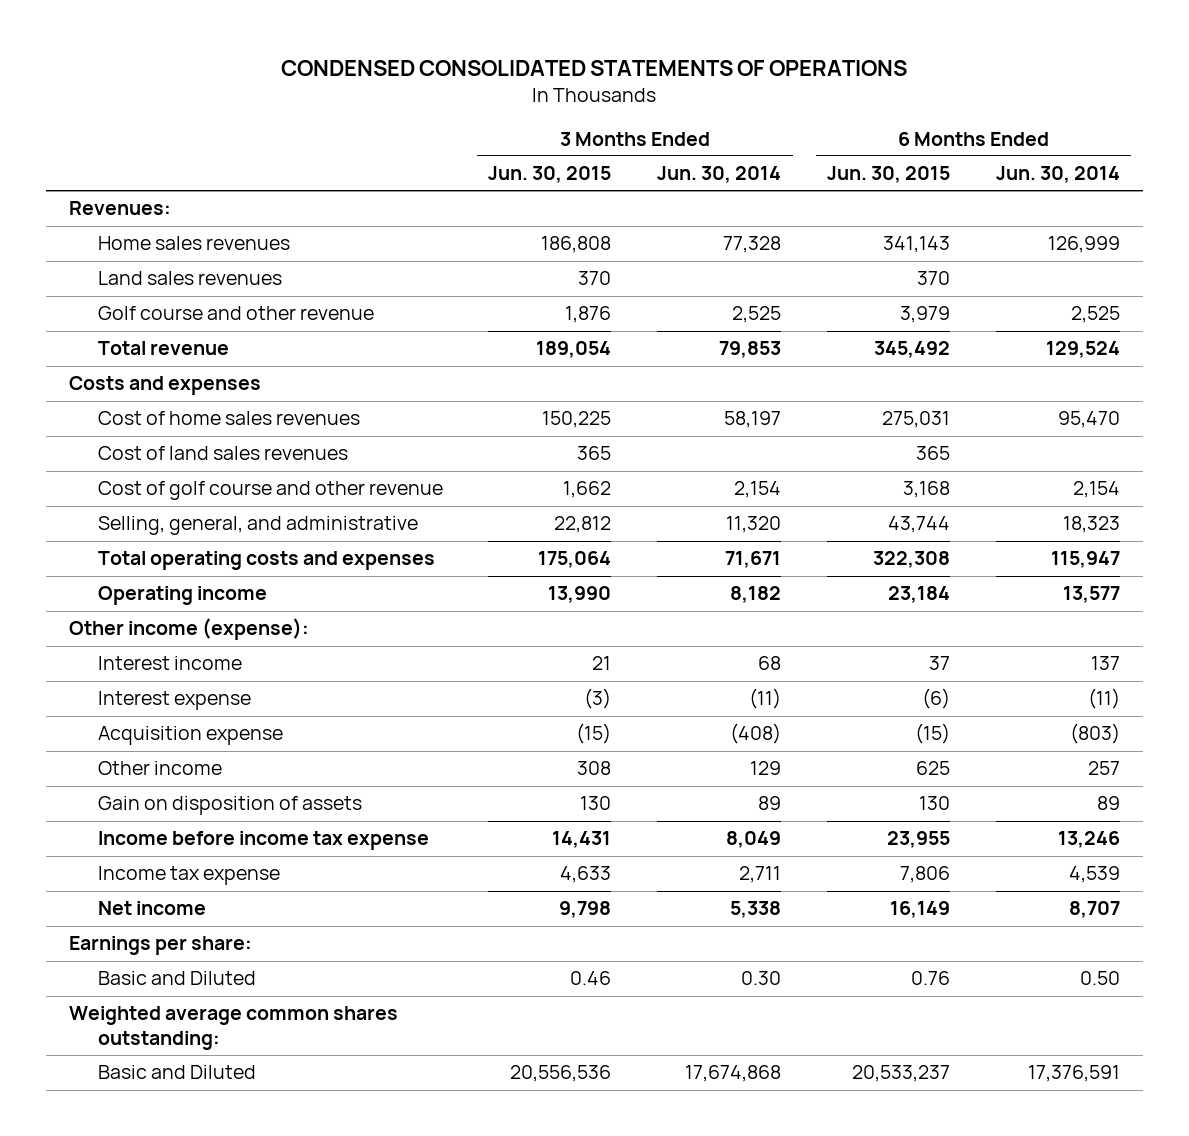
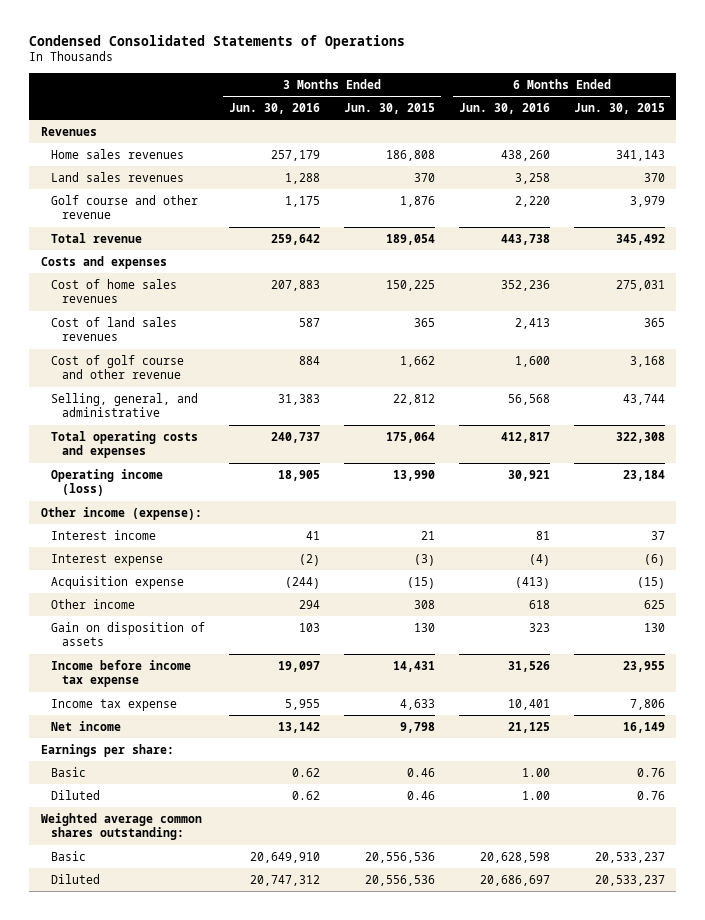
- CONDENSED CONSOLIDATED STATEMENTS OF OPERATIONS
+ Condensed Consolidated Statements of Operations
- | 3 Months Ended Jun. 30, 2015 | 3 Months Ended Jun. 30, 2014 | 6 Months Ended Jun. 30, 2015 | 6 Months Ended Jun. 30, 2014
+ | 3 Months Ended Jun. 30, 2016 | 3 Months Ended Jun. 30, 2015 | 6 Months Ended Jun. 30, 2016 | 6 Months Ended Jun. 30, 2015
- Revenues:
+ Revenues
- Operating income | 13,990 | 8,182 | 23,184 | 13,577
+ Operating income (loss) | 18,905 | 13,990 | 30,921 | 23,184
- Basic and Diluted | 0.46 | 0.30 | 0.76 | 0.50
+ Basic | 0.62 | 0.46 | 1.00 | 0.76
+ Diluted | 0.62 | 0.46 | 1.00 | 0.76
- Basic and Diluted | 20,556,536 | 17,674,868 | 20,533,237 | 17,376,591
+ Basic | 20,649,910 | 20,556,536 | 20,628,598 | 20,533,237
+ Diluted | 20,747,312 | 20,556,536 | 20,686,697 | 20,533,237

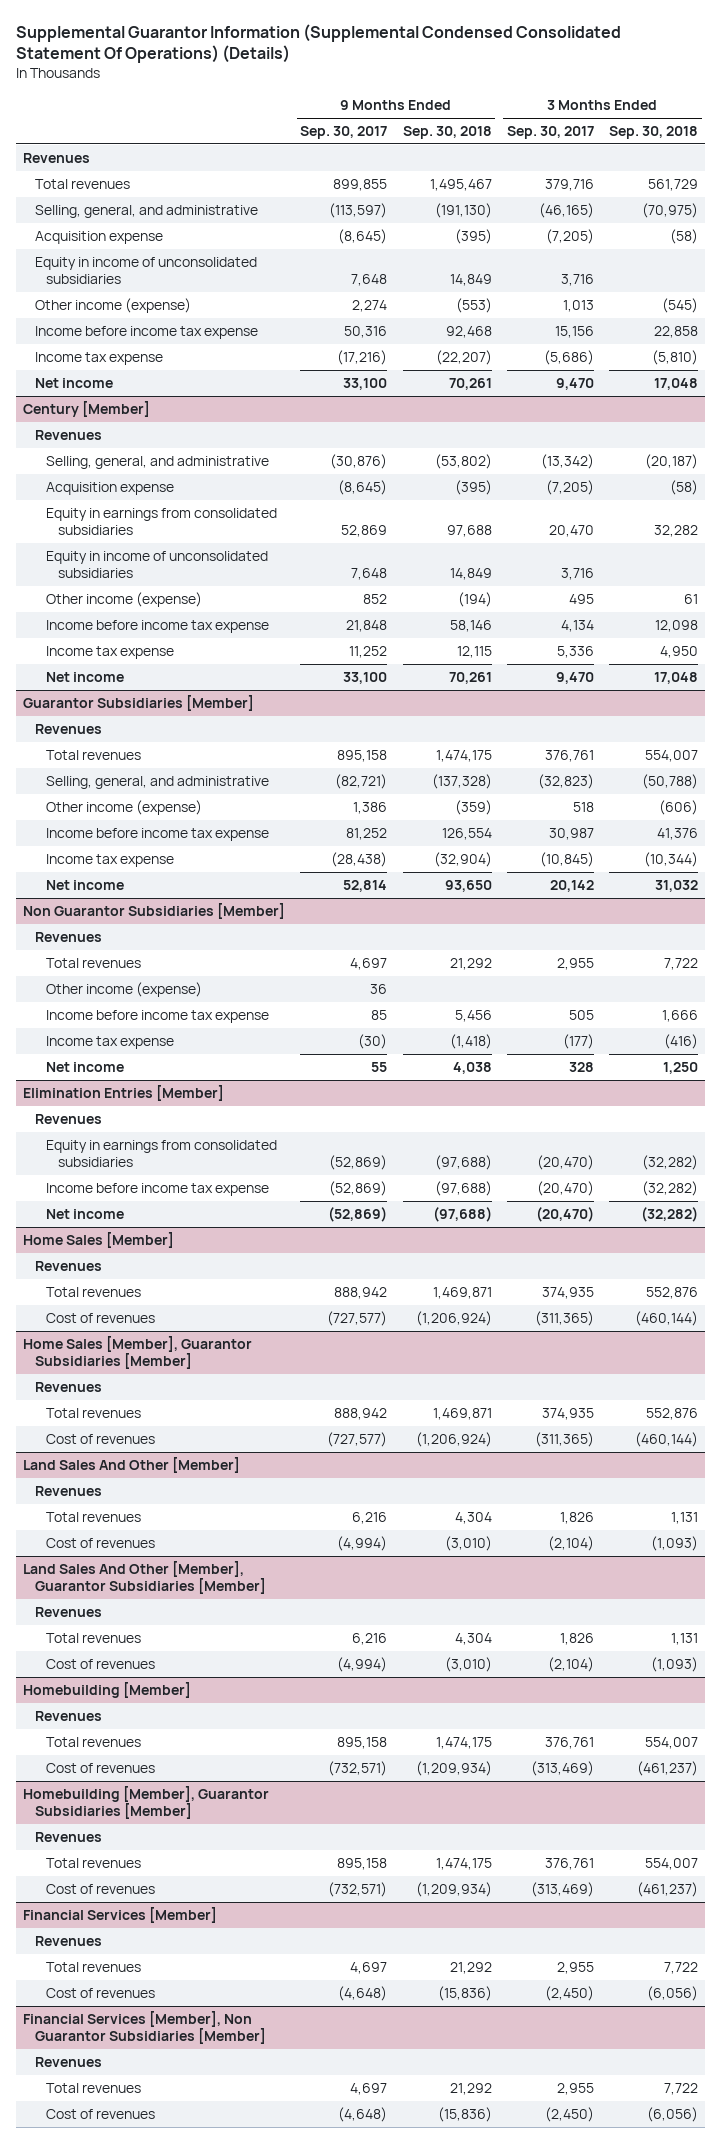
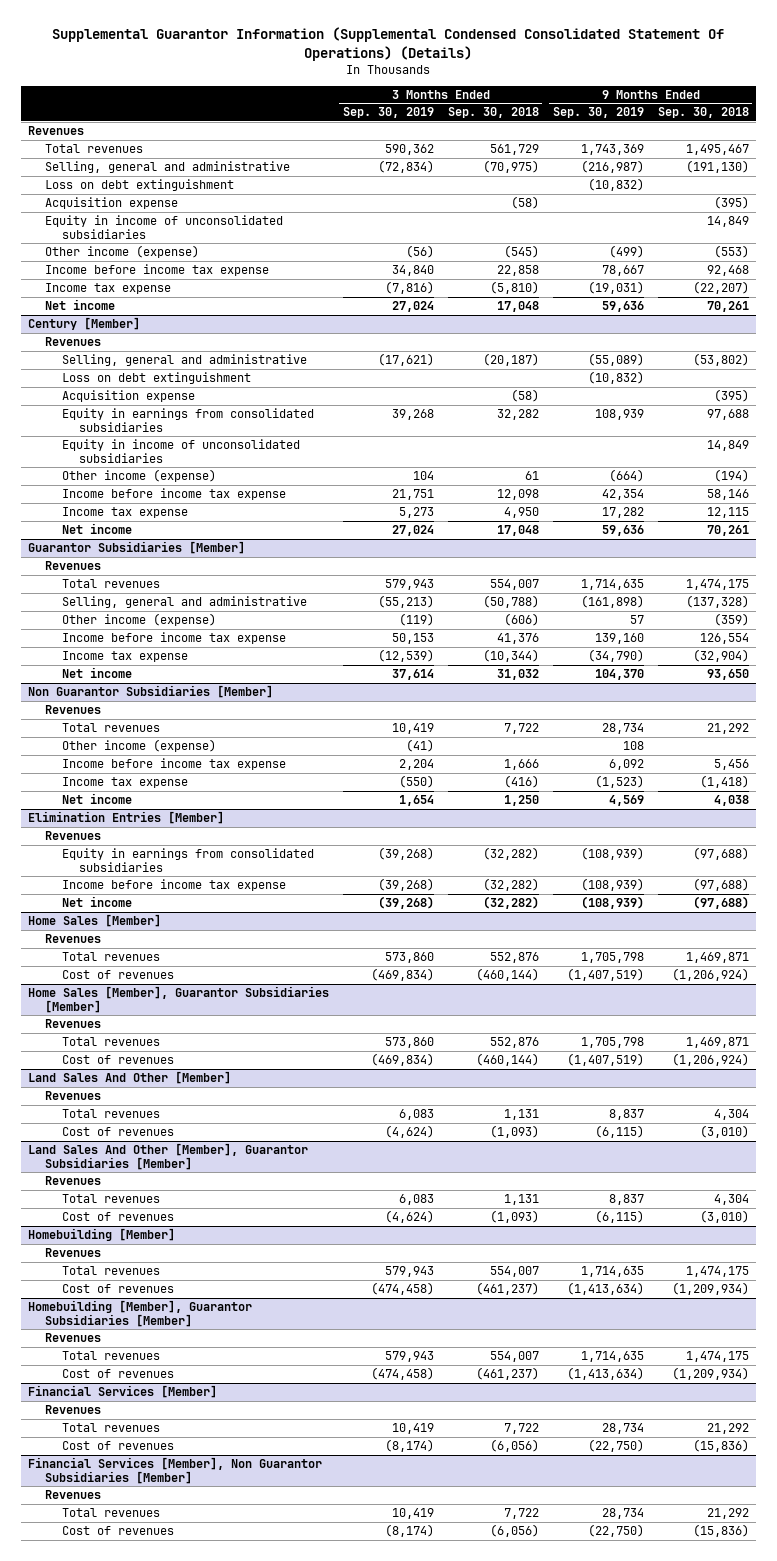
- | 9 Months Ended Sep. 30, 2017 | 9 Months Ended Sep. 30, 2018 | 3 Months Ended Sep. 30, 2017 | 3 Months Ended Sep. 30, 2018
+ | 3 Months Ended Sep. 30, 2019 | 3 Months Ended Sep. 30, 2018 | 9 Months Ended Sep. 30, 2019 | 9 Months Ended Sep. 30, 2018
- Selling, general, and administrative | (113,597) | (191,130) | (46,165) | (70,975)
+ Selling, general and administrative | (72,834) | (70,975) | (216,987) | (191,130)
+ Loss on debt extinguishment | | | (10,832) |
@ Century [Member]
- Selling, general, and administrative | (30,876) | (53,802) | (13,342) | (20,187)
+ Selling, general and administrative | (17,621) | (20,187) | (55,089) | (53,802)
+ Loss on debt extinguishment | | | (10,832) |
@ Guarantor Subsidiaries [Member]
- Selling, general, and administrative | (82,721) | (137,328) | (32,823) | (50,788)
+ Selling, general and administrative | (55,213) | (50,788) | (161,898) | (137,328)

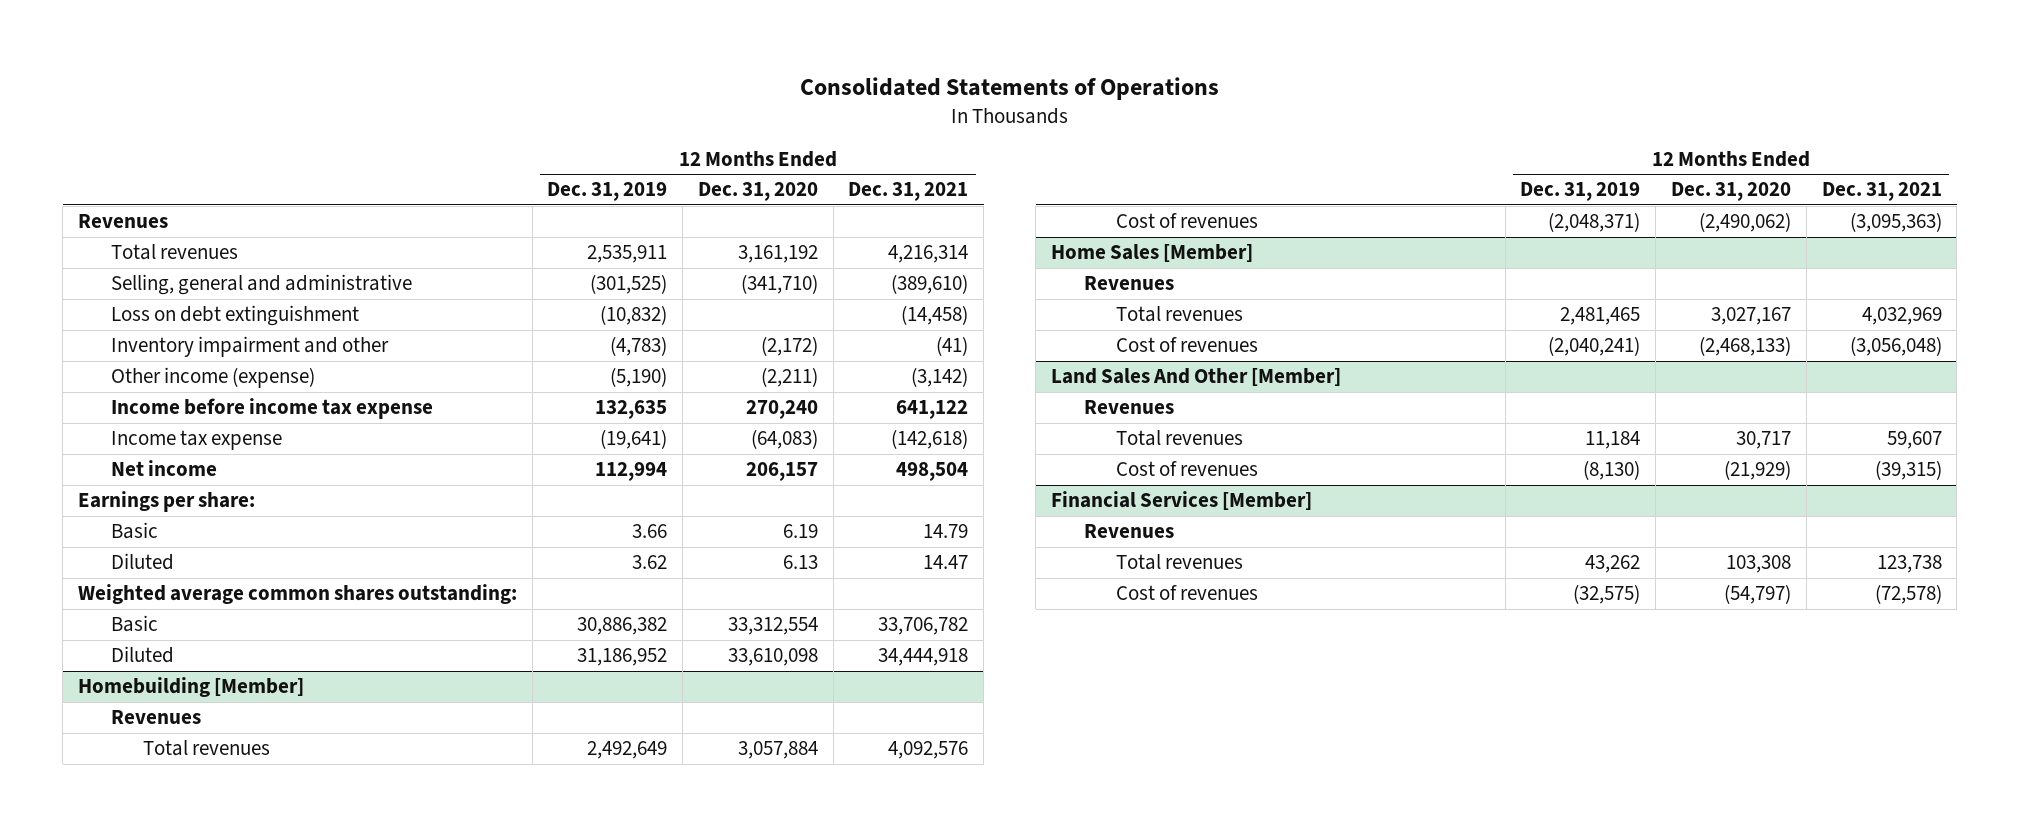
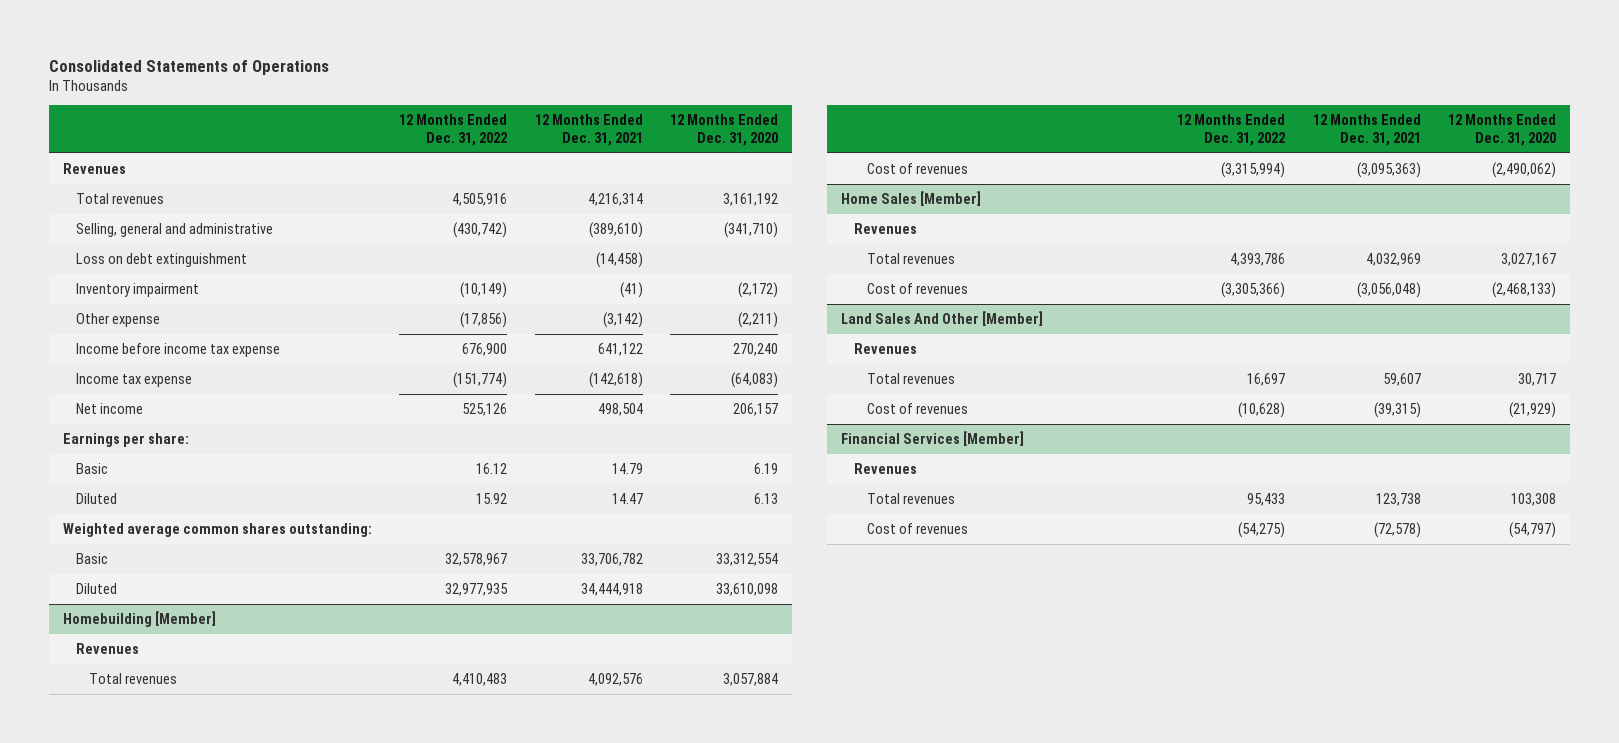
- | 12 Months Ended Dec. 31, 2019 | 12 Months Ended Dec. 31, 2020 | 12 Months Ended Dec. 31, 2021
+ | 12 Months Ended Dec. 31, 2022 | 12 Months Ended Dec. 31, 2021 | 12 Months Ended Dec. 31, 2020
- Inventory impairment and other | (4,783) | (2,172) | (41)
- Other income (expense) | (5,190) | (2,211) | (3,142)
+ Inventory impairment | (10,149) | (41) | (2,172)
+ Other expense | (17,856) | (3,142) | (2,211)

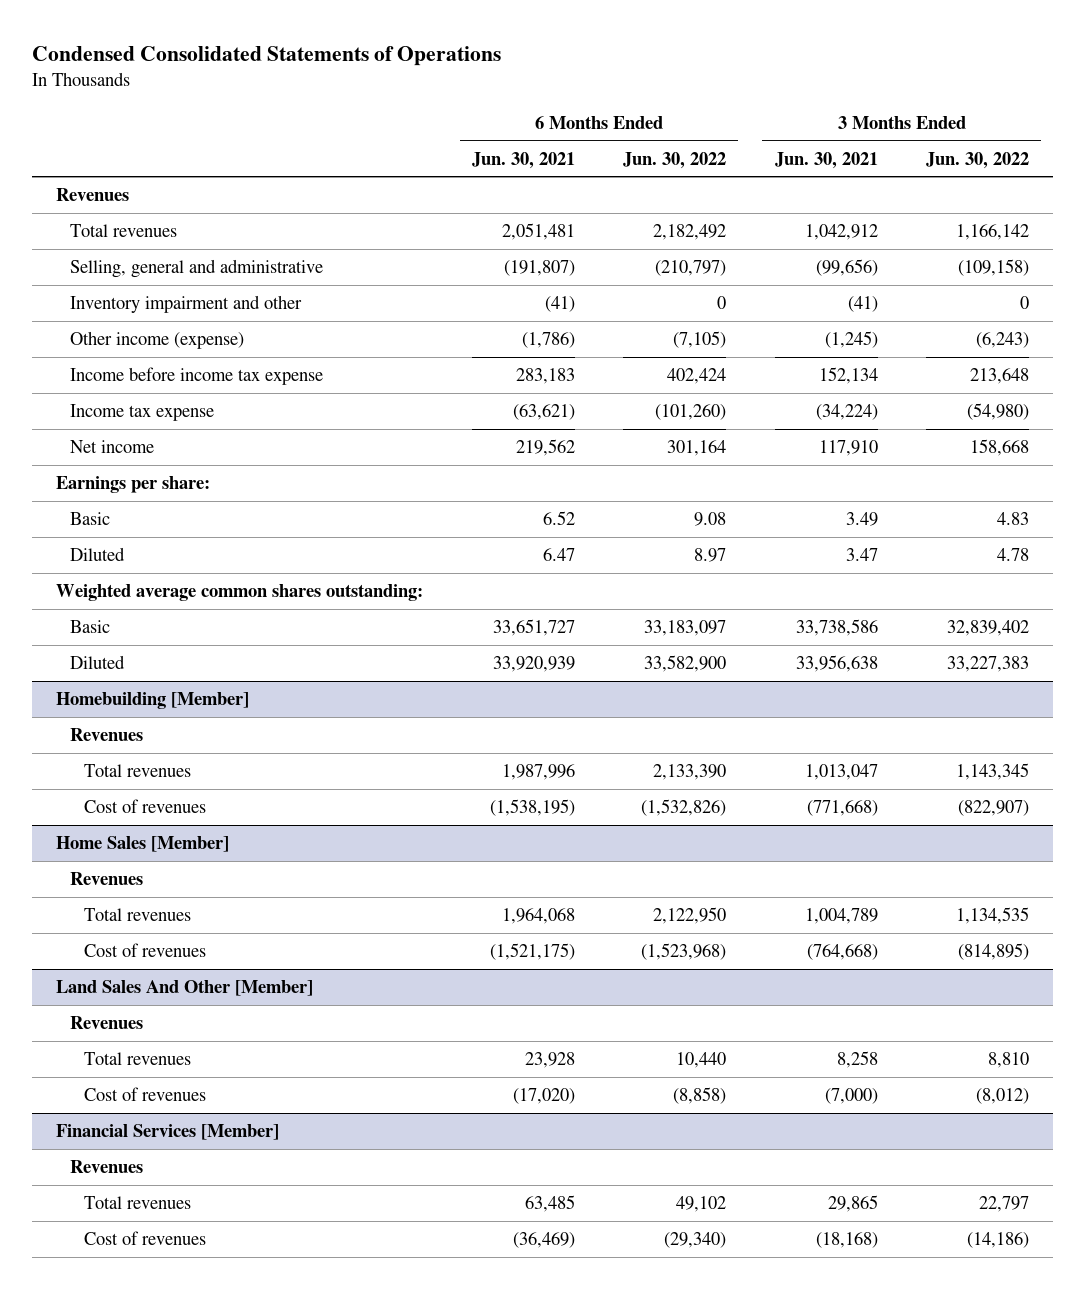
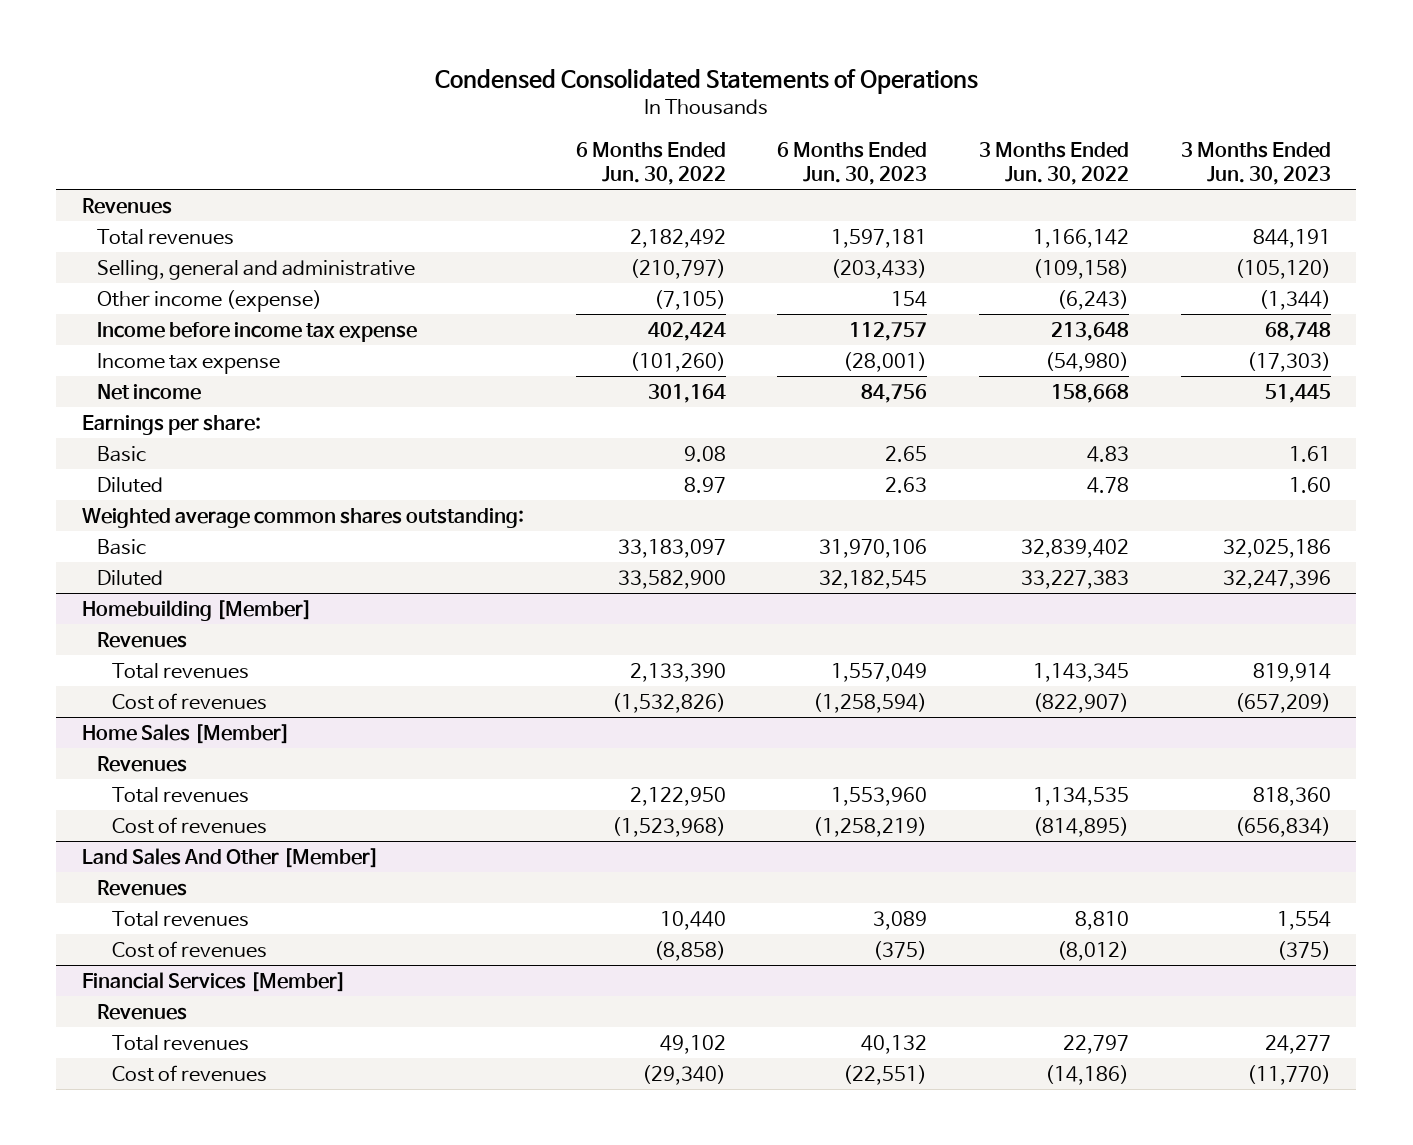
- | 6 Months Ended Jun. 30, 2021 | 6 Months Ended Jun. 30, 2022 | 3 Months Ended Jun. 30, 2021 | 3 Months Ended Jun. 30, 2022
+ | 6 Months Ended Jun. 30, 2022 | 6 Months Ended Jun. 30, 2023 | 3 Months Ended Jun. 30, 2022 | 3 Months Ended Jun. 30, 2023
- Inventory impairment and other | (41) | 0 | (41) | 0

